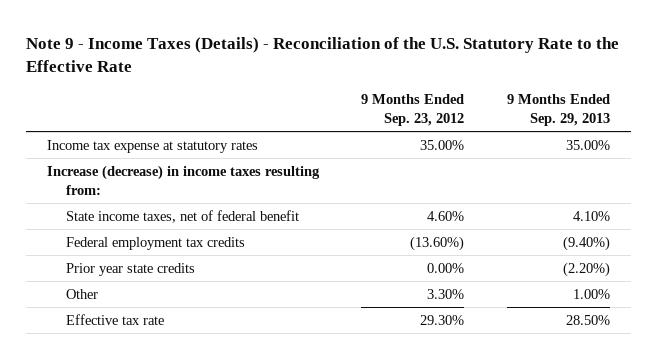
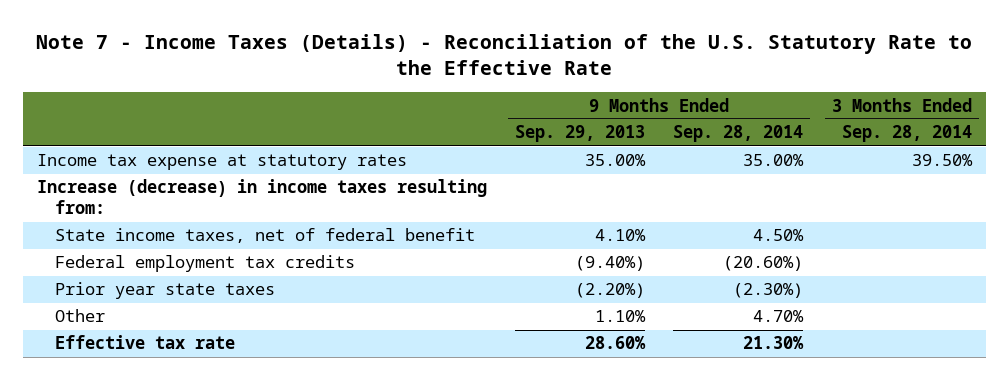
- Note 9 - Income Taxes (Details) - Reconciliation of the U.S. Statutory Rate to the Effective Rate
+ Note 7 - Income Taxes (Details) - Reconciliation of the U.S. Statutory Rate to the Effective Rate
- | 9 Months Ended Sep. 23, 2012 | 9 Months Ended Sep. 29, 2013
+ | 9 Months Ended Sep. 29, 2013 | 9 Months Ended Sep. 28, 2014 | 3 Months Ended Sep. 28, 2014
- Prior year state credits | 0.00% | (2.20%)
- Other | 3.30% | 1.00%
- Effective tax rate | 29.30% | 28.50%
+ Prior year state taxes | (2.20%) | (2.30%) |
+ Other | 1.10% | 4.70% |
+ Effective tax rate | 28.60% | 21.30% |

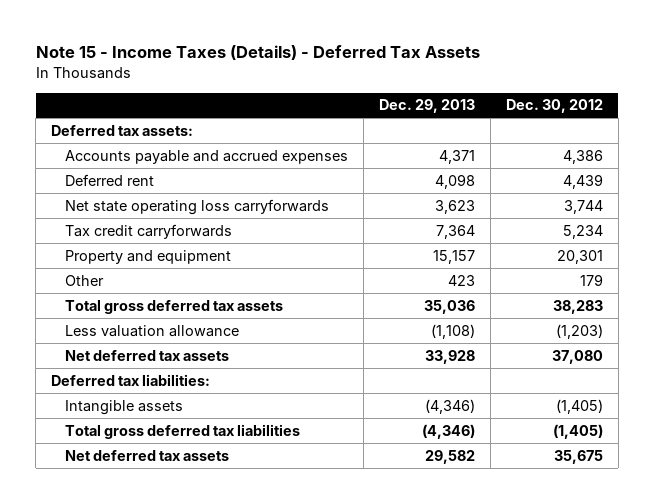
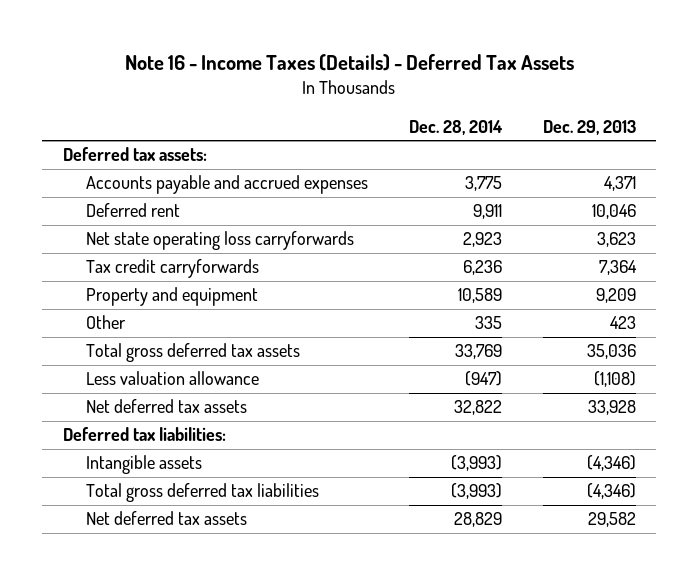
- Note 15 - Income Taxes (Details) - Deferred Tax Assets
+ Note 16 - Income Taxes (Details) - Deferred Tax Assets
- | Dec. 29, 2013 | Dec. 30, 2012
+ | Dec. 28, 2014 | Dec. 29, 2013
- Deferred rent | 4,098 | 4,439
+ Deferred rent | 9,911 | 10,046
- Property and equipment | 15,157 | 20,301
+ Property and equipment | 10,589 | 9,209

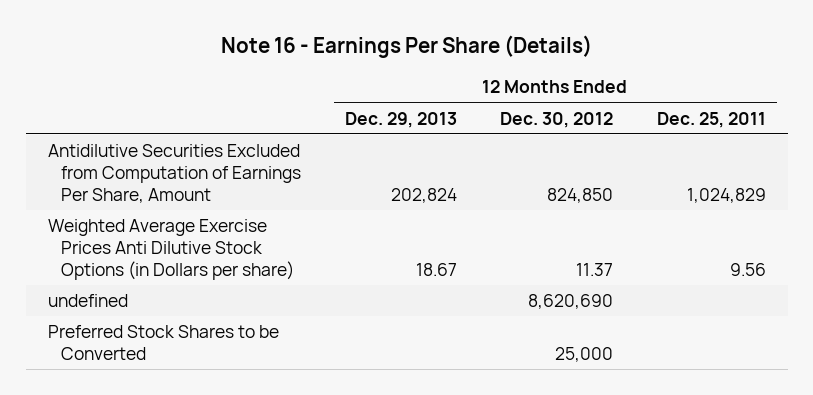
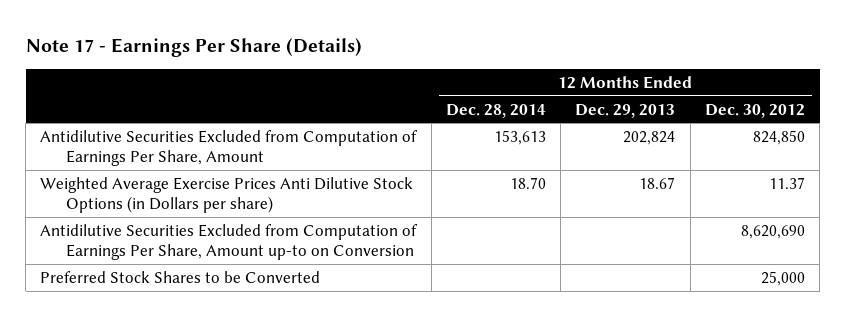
- Note 16 - Earnings Per Share (Details)
+ Note 17 - Earnings Per Share (Details)
- | 12 Months Ended Dec. 29, 2013 | 12 Months Ended Dec. 30, 2012 | 12 Months Ended Dec. 25, 2011
+ | 12 Months Ended Dec. 28, 2014 | 12 Months Ended Dec. 29, 2013 | 12 Months Ended Dec. 30, 2012
- undefined | | 8,620,690 |
+ Antidilutive Securities Excluded from Computation of Earnings Per Share, Amount up-to on Conversion | | | 8,620,690

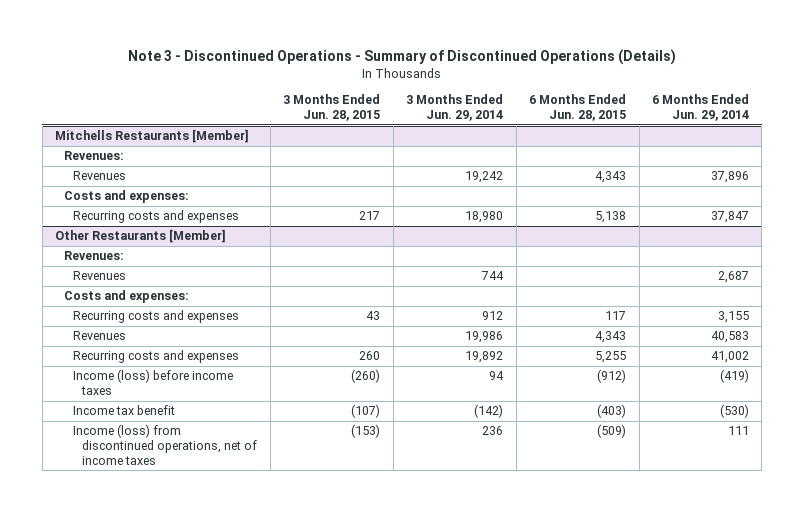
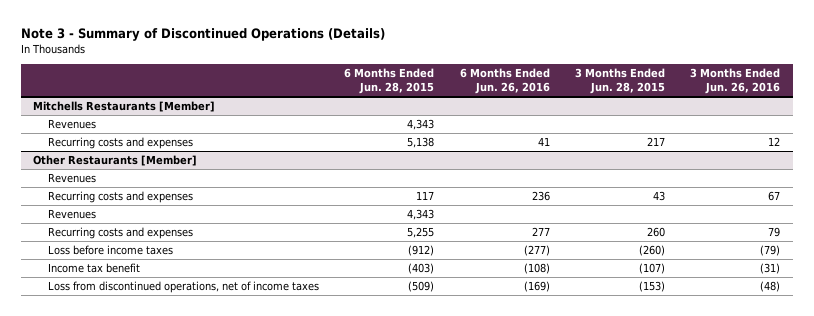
- Note 3 - Discontinued Operations - Summary of Discontinued Operations (Details)
+ Note 3 - Summary of Discontinued Operations (Details)
- | 3 Months Ended Jun. 28, 2015 | 3 Months Ended Jun. 29, 2014 | 6 Months Ended Jun. 28, 2015 | 6 Months Ended Jun. 29, 2014
+ | 6 Months Ended Jun. 28, 2015 | 6 Months Ended Jun. 26, 2016 | 3 Months Ended Jun. 28, 2015 | 3 Months Ended Jun. 26, 2016
@ Mitchells Restaurants [Member]
- Revenues:
- Costs and expenses:
@ Other Restaurants [Member]
- Revenues:
- Costs and expenses:
- Income (loss) before income taxes | (260) | 94 | (912) | (419)
+ Loss before income taxes | (912) | (277) | (260) | (79)
- Income (loss) from discontinued operations, net of income taxes | (153) | 236 | (509) | 111
+ Loss from discontinued operations, net of income taxes | (509) | (169) | (153) | (48)

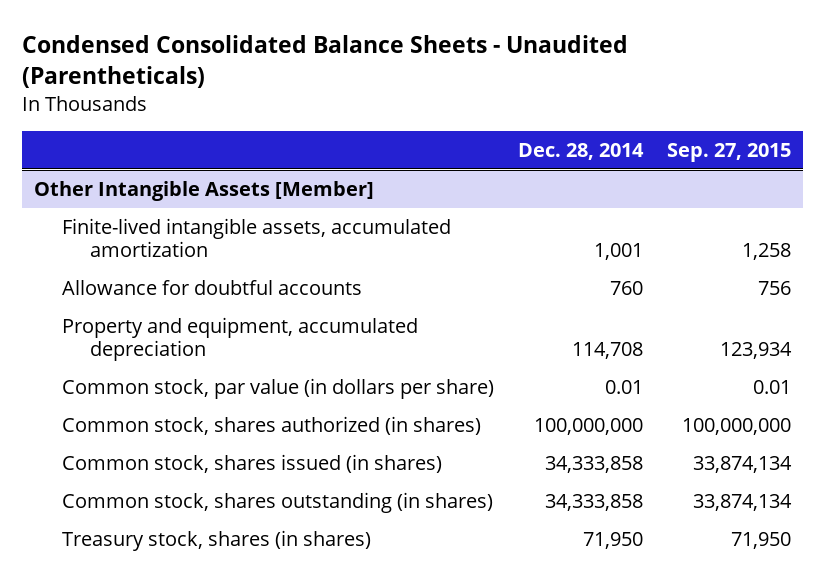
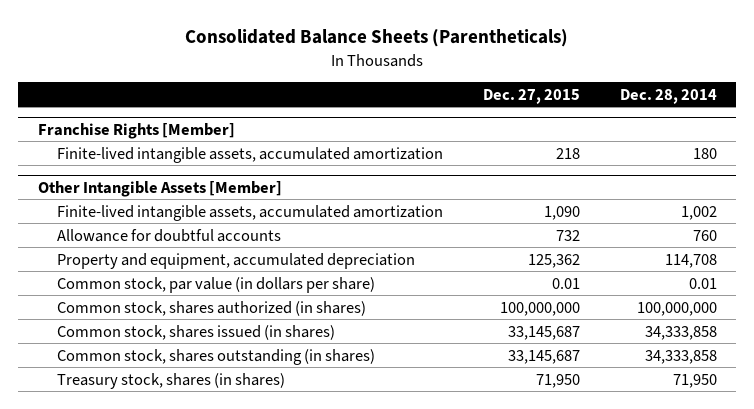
- Condensed Consolidated Balance Sheets - Unaudited (Parentheticals)
+ Consolidated Balance Sheets (Parentheticals)
- | Dec. 28, 2014 | Sep. 27, 2015
+ | Dec. 27, 2015 | Dec. 28, 2014
+ Franchise Rights [Member]
+ Finite-lived intangible assets, accumulated amortization | 218 | 180
@ Other Intangible Assets [Member]
- Finite-lived intangible assets, accumulated amortization | 1,001 | 1,258
+ Finite-lived intangible assets, accumulated amortization | 1,090 | 1,002

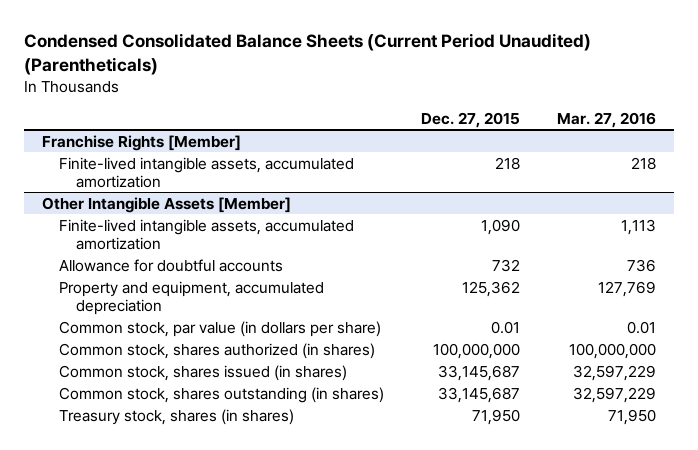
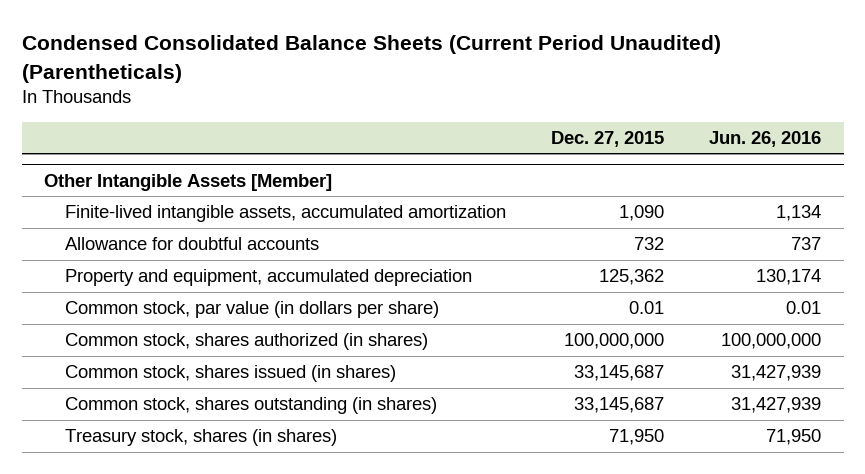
- | Dec. 27, 2015 | Mar. 27, 2016
+ | Dec. 27, 2015 | Jun. 26, 2016
- Franchise Rights [Member]
- Finite-lived intangible assets, accumulated amortization | 218 | 218

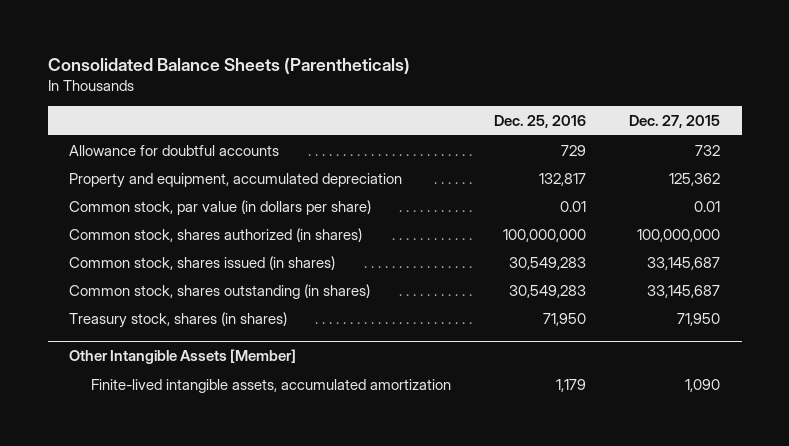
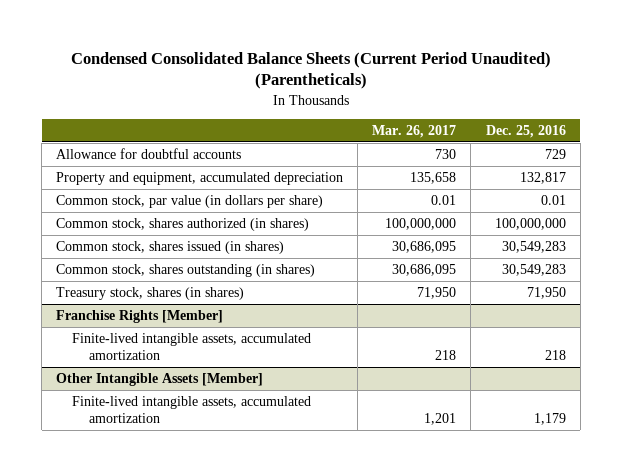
- Consolidated Balance Sheets (Parentheticals)
+ Condensed Consolidated Balance Sheets (Current Period Unaudited) (Parentheticals)
- | Dec. 25, 2016 | Dec. 27, 2015
+ | Mar. 26, 2017 | Dec. 25, 2016
+ Franchise Rights [Member]
+ Finite-lived intangible assets, accumulated amortization | 218 | 218

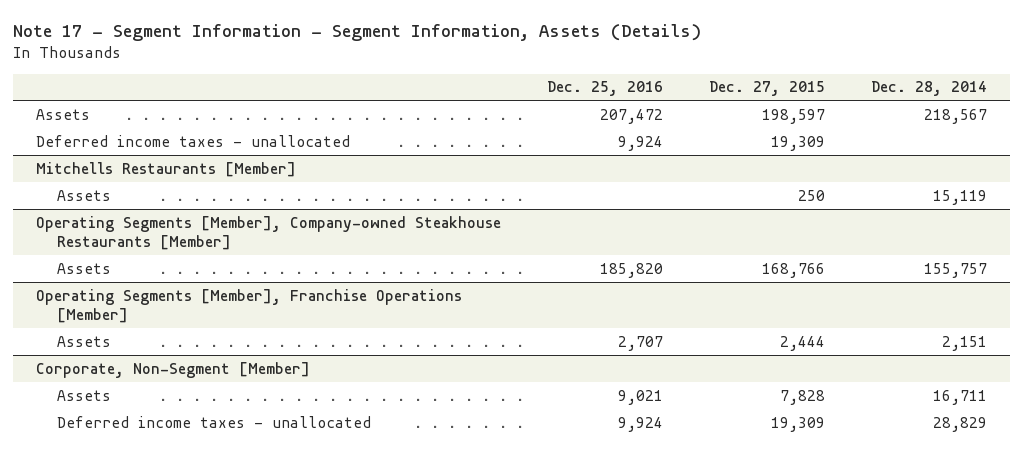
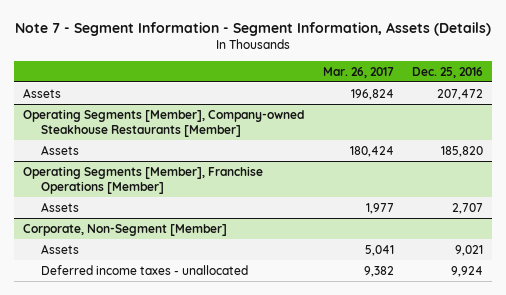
- Note 17 - Segment Information - Segment Information, Assets (Details)
+ Note 7 - Segment Information - Segment Information, Assets (Details)
- | Dec. 25, 2016 | Dec. 27, 2015 | Dec. 28, 2014
+ | Mar. 26, 2017 | Dec. 25, 2016
- Deferred income taxes - unallocated | 9,924 | 19,309 |
- Mitchells Restaurants [Member]
- Assets | | 250 | 15,119

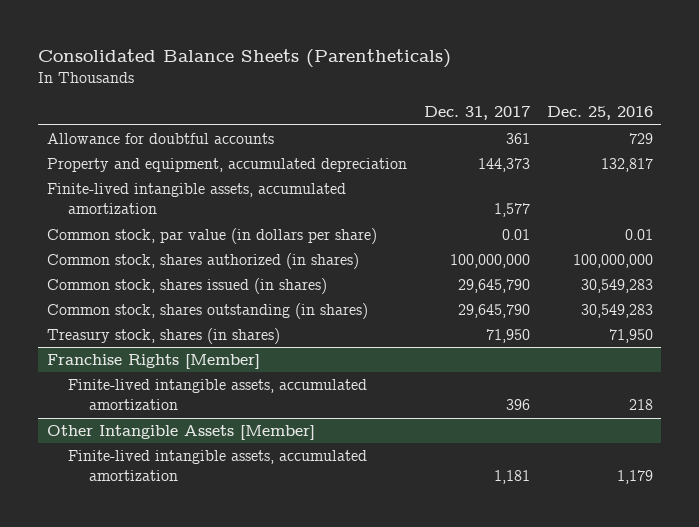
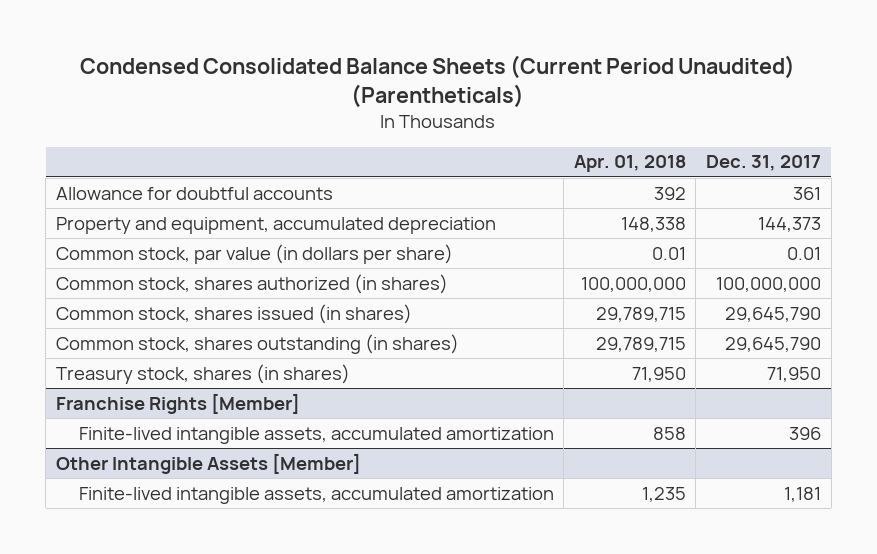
- Consolidated Balance Sheets (Parentheticals)
+ Condensed Consolidated Balance Sheets (Current Period Unaudited) (Parentheticals)
- | Dec. 31, 2017 | Dec. 25, 2016
+ | Apr. 01, 2018 | Dec. 31, 2017
- Finite-lived intangible assets, accumulated amortization | 1,577 |

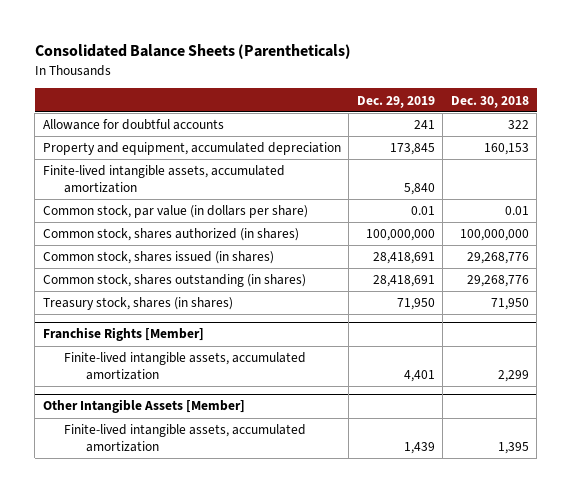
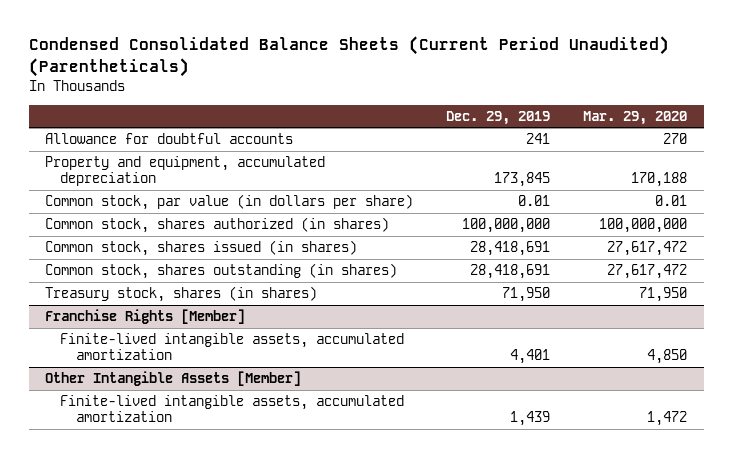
- Consolidated Balance Sheets (Parentheticals)
+ Condensed Consolidated Balance Sheets (Current Period Unaudited) (Parentheticals)
- | Dec. 29, 2019 | Dec. 30, 2018
+ | Dec. 29, 2019 | Mar. 29, 2020
- Finite-lived intangible assets, accumulated amortization | 5,840 |

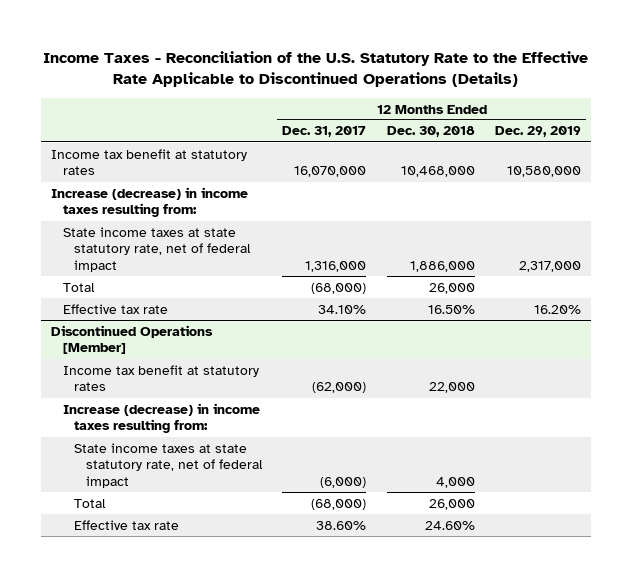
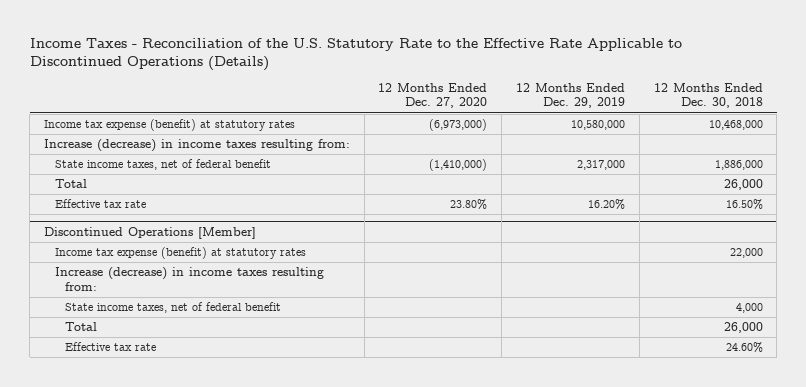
- | 12 Months Ended Dec. 31, 2017 | 12 Months Ended Dec. 30, 2018 | 12 Months Ended Dec. 29, 2019
+ | 12 Months Ended Dec. 27, 2020 | 12 Months Ended Dec. 29, 2019 | 12 Months Ended Dec. 30, 2018
- Income tax benefit at statutory rates | 16,070,000 | 10,468,000 | 10,580,000
+ Income tax expense (benefit) at statutory rates | (6,973,000) | 10,580,000 | 10,468,000
- State income taxes at state statutory rate, net of federal impact | 1,316,000 | 1,886,000 | 2,317,000
+ State income taxes, net of federal benefit | (1,410,000) | 2,317,000 | 1,886,000
@ Discontinued Operations [Member]
- Income tax benefit at statutory rates | (62,000) | 22,000 |
+ Income tax expense (benefit) at statutory rates | | | 22,000
- State income taxes at state statutory rate, net of federal impact | (6,000) | 4,000 |
+ State income taxes, net of federal benefit | | | 4,000

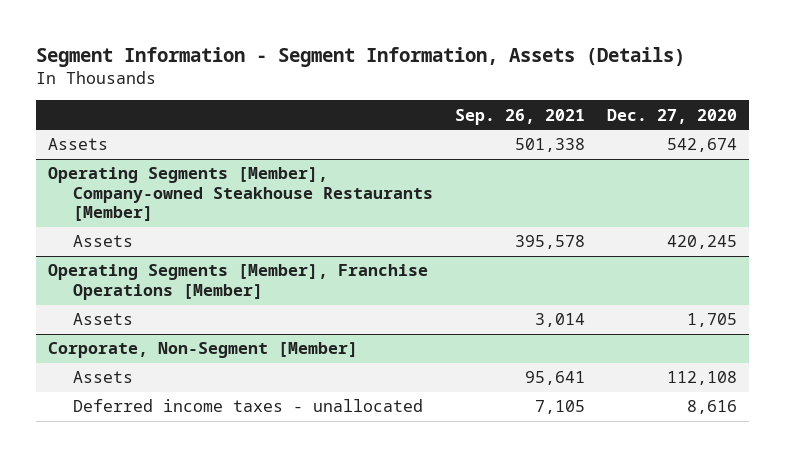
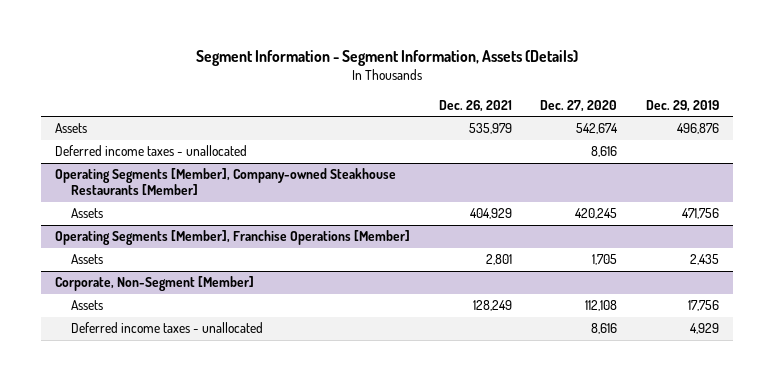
- | Sep. 26, 2021 | Dec. 27, 2020
+ | Dec. 26, 2021 | Dec. 27, 2020 | Dec. 29, 2019
+ Deferred income taxes - unallocated | | 8,616 |

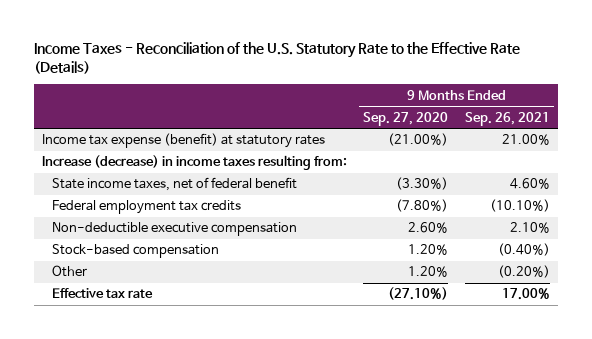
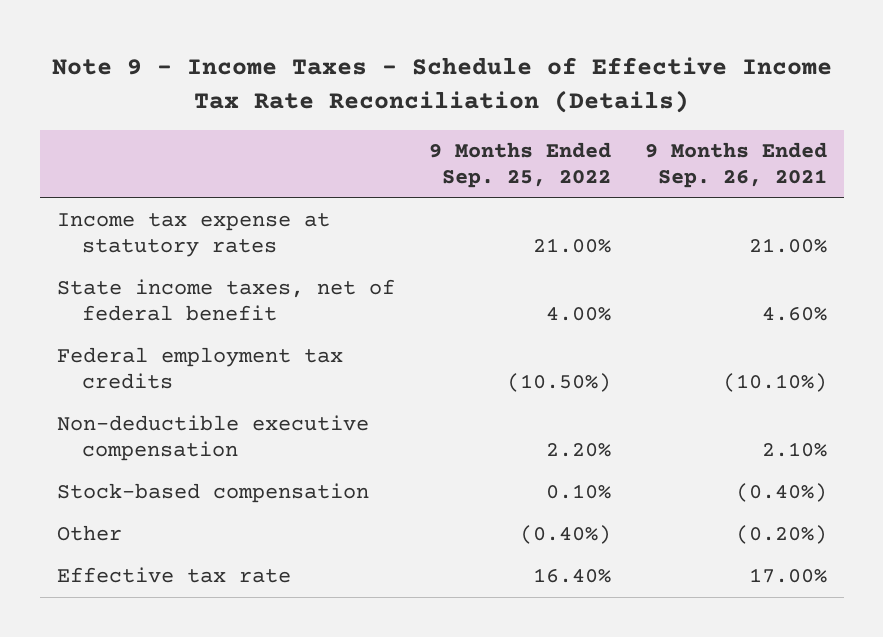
- Income Taxes - Reconciliation of the U.S. Statutory Rate to the Effective Rate (Details)
+ Note 9 - Income Taxes - Schedule of Effective Income Tax Rate Reconciliation (Details)
- | 9 Months Ended Sep. 27, 2020 | 9 Months Ended Sep. 26, 2021
+ | 9 Months Ended Sep. 25, 2022 | 9 Months Ended Sep. 26, 2021
- Income tax expense (benefit) at statutory rates | (21.00%) | 21.00%
- Increase (decrease) in income taxes resulting from:
+ Income tax expense at statutory rates | 21.00% | 21.00%

